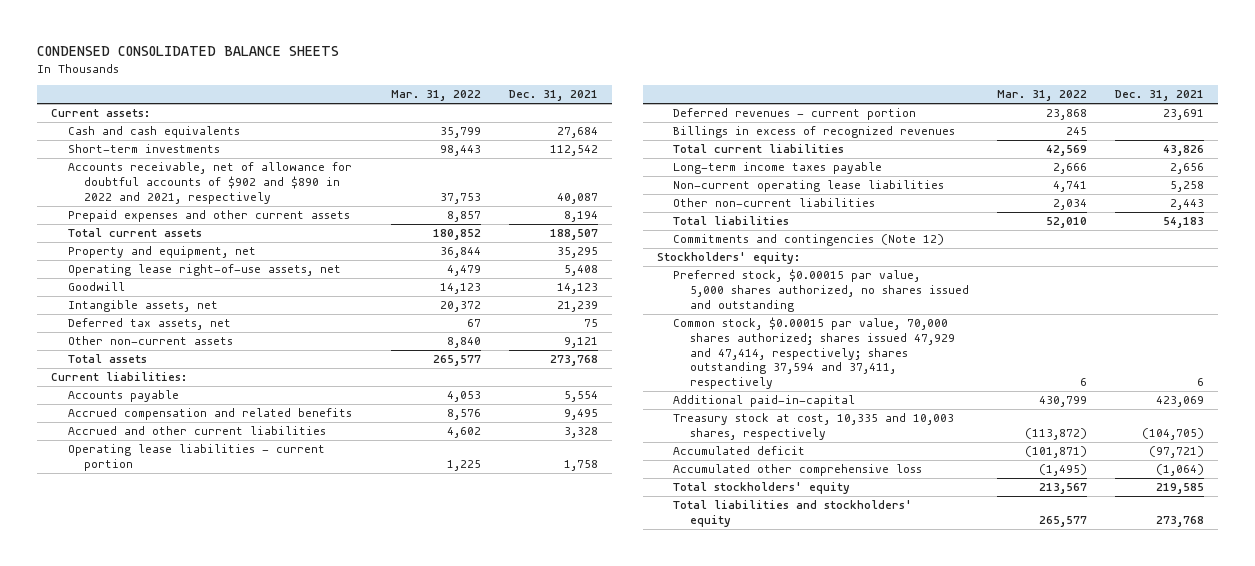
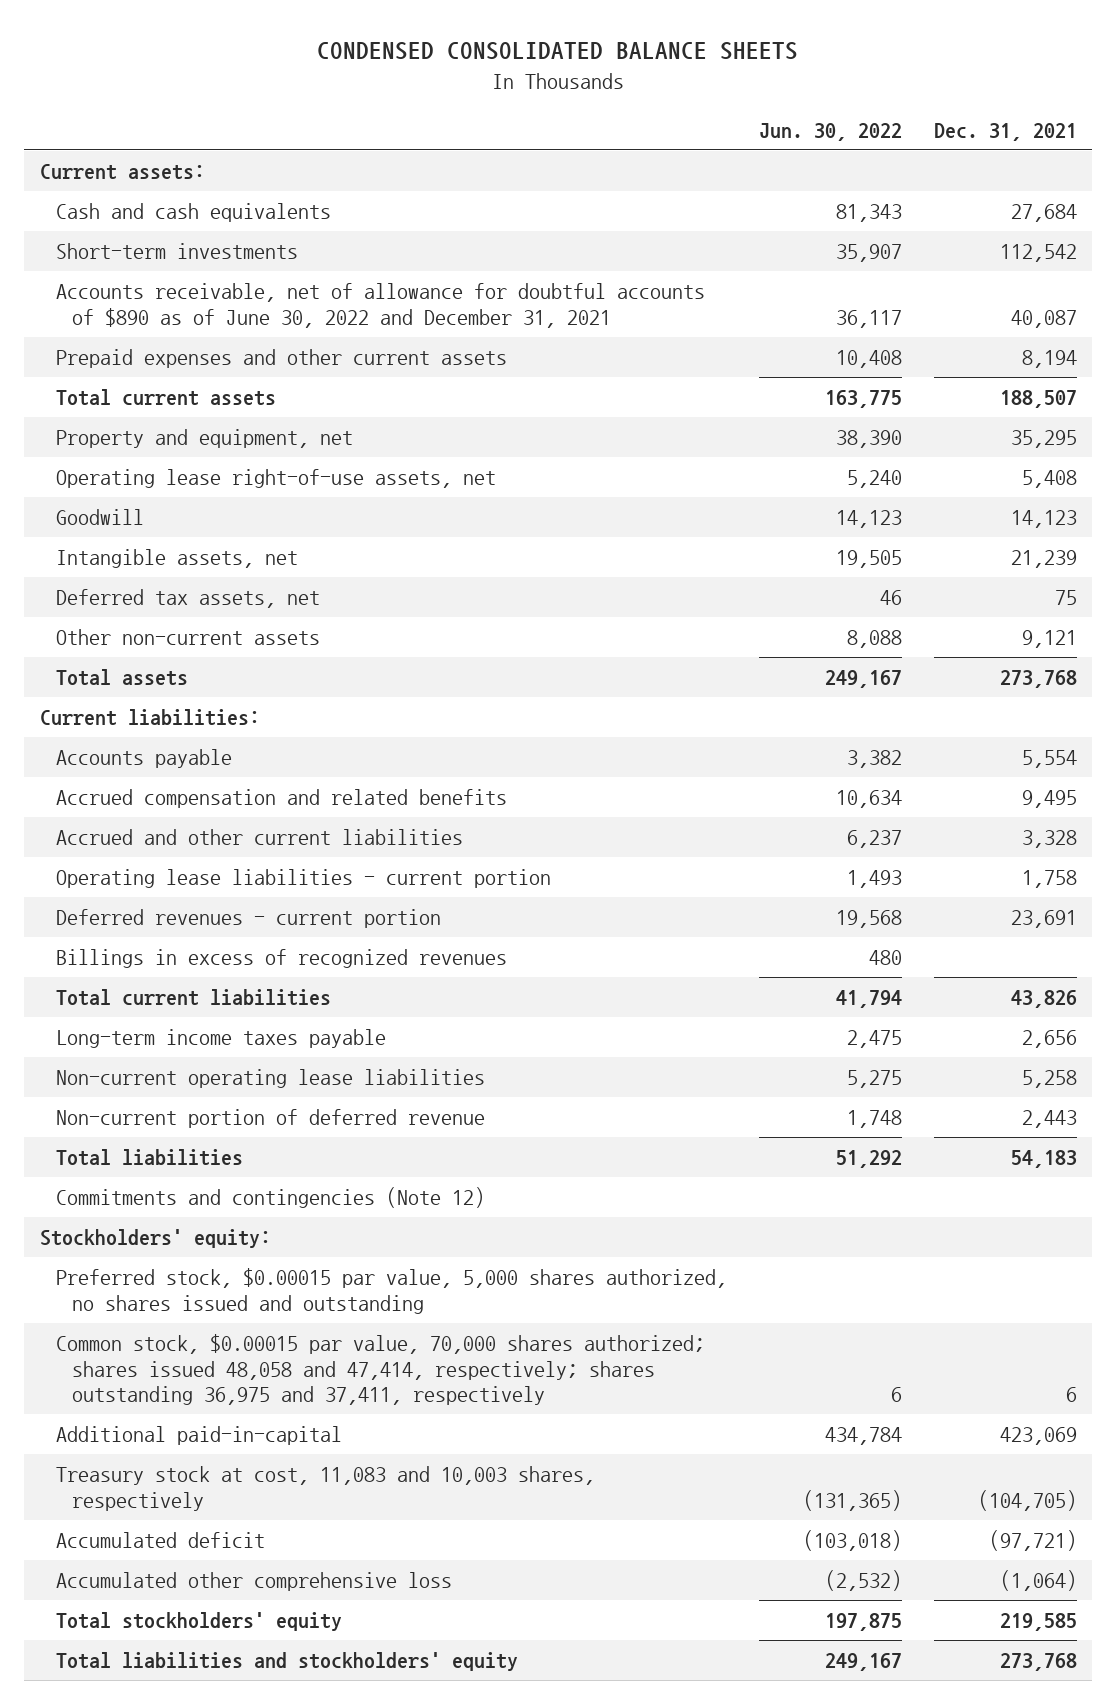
- | Mar. 31, 2022 | Dec. 31, 2021
+ | Jun. 30, 2022 | Dec. 31, 2021
- Accounts receivable, net of allowance for doubtful accounts of $902 and $890 in 2022 and 2021, respectively | 37,753 | 40,087
+ Accounts receivable, net of allowance for doubtful accounts of $890 as of June 30, 2022 and December 31, 2021 | 36,117 | 40,087
- Other non-current liabilities | 2,034 | 2,443
+ Non-current portion of deferred revenue | 1,748 | 2,443
- Common stock, $0.00015 par value, 70,000 shares authorized; shares issued 47,929 and 47,414, respectively; shares outstanding 37,594 and 37,411, respectively | 6 | 6
+ Common stock, $0.00015 par value, 70,000 shares authorized; shares issued 48,058 and 47,414, respectively; shares outstanding 36,975 and 37,411, respectively | 6 | 6
- Treasury stock at cost, 10,335 and 10,003 shares, respectively | (113,872) | (104,705)
+ Treasury stock at cost, 11,083 and 10,003 shares, respectively | (131,365) | (104,705)

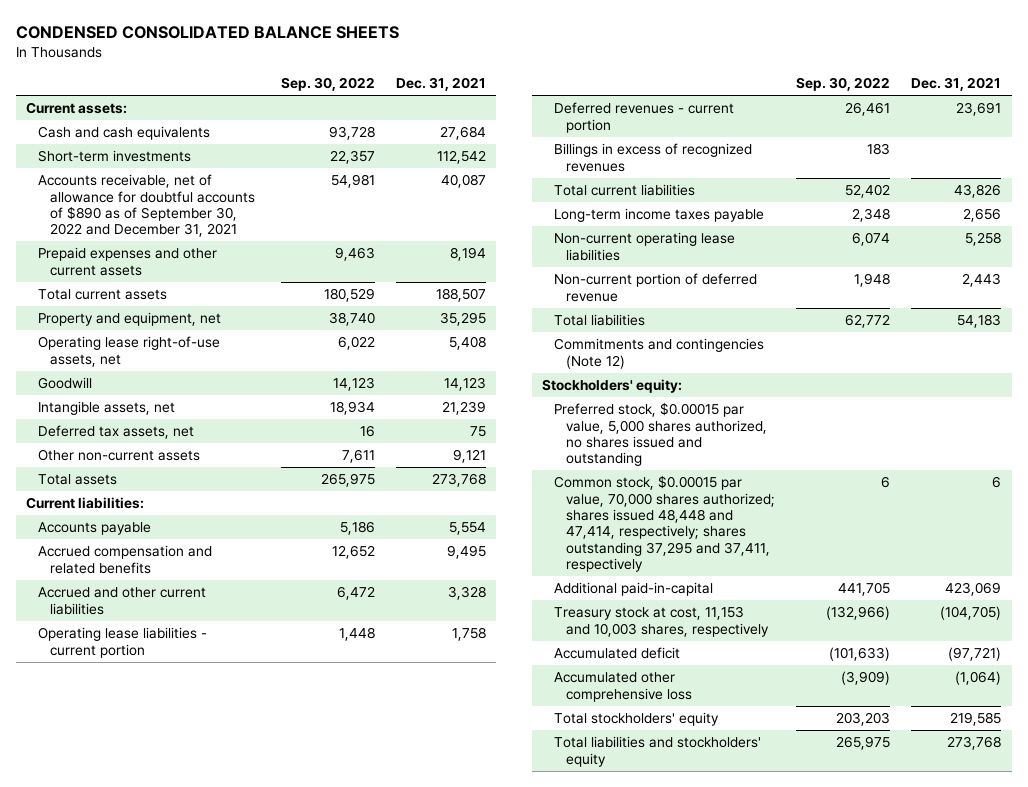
- | Jun. 30, 2022 | Dec. 31, 2021
+ | Sep. 30, 2022 | Dec. 31, 2021
- Accounts receivable, net of allowance for doubtful accounts of $890 as of June 30, 2022 and December 31, 2021 | 36,117 | 40,087
+ Accounts receivable, net of allowance for doubtful accounts of $890 as of September 30, 2022 and December 31, 2021 | 54,981 | 40,087
- Common stock, $0.00015 par value, 70,000 shares authorized; shares issued 48,058 and 47,414, respectively; shares outstanding 36,975 and 37,411, respectively | 6 | 6
+ Common stock, $0.00015 par value, 70,000 shares authorized; shares issued 48,448 and 47,414, respectively; shares outstanding 37,295 and 37,411, respectively | 6 | 6
- Treasury stock at cost, 11,083 and 10,003 shares, respectively | (131,365) | (104,705)
+ Treasury stock at cost, 11,153 and 10,003 shares, respectively | (132,966) | (104,705)

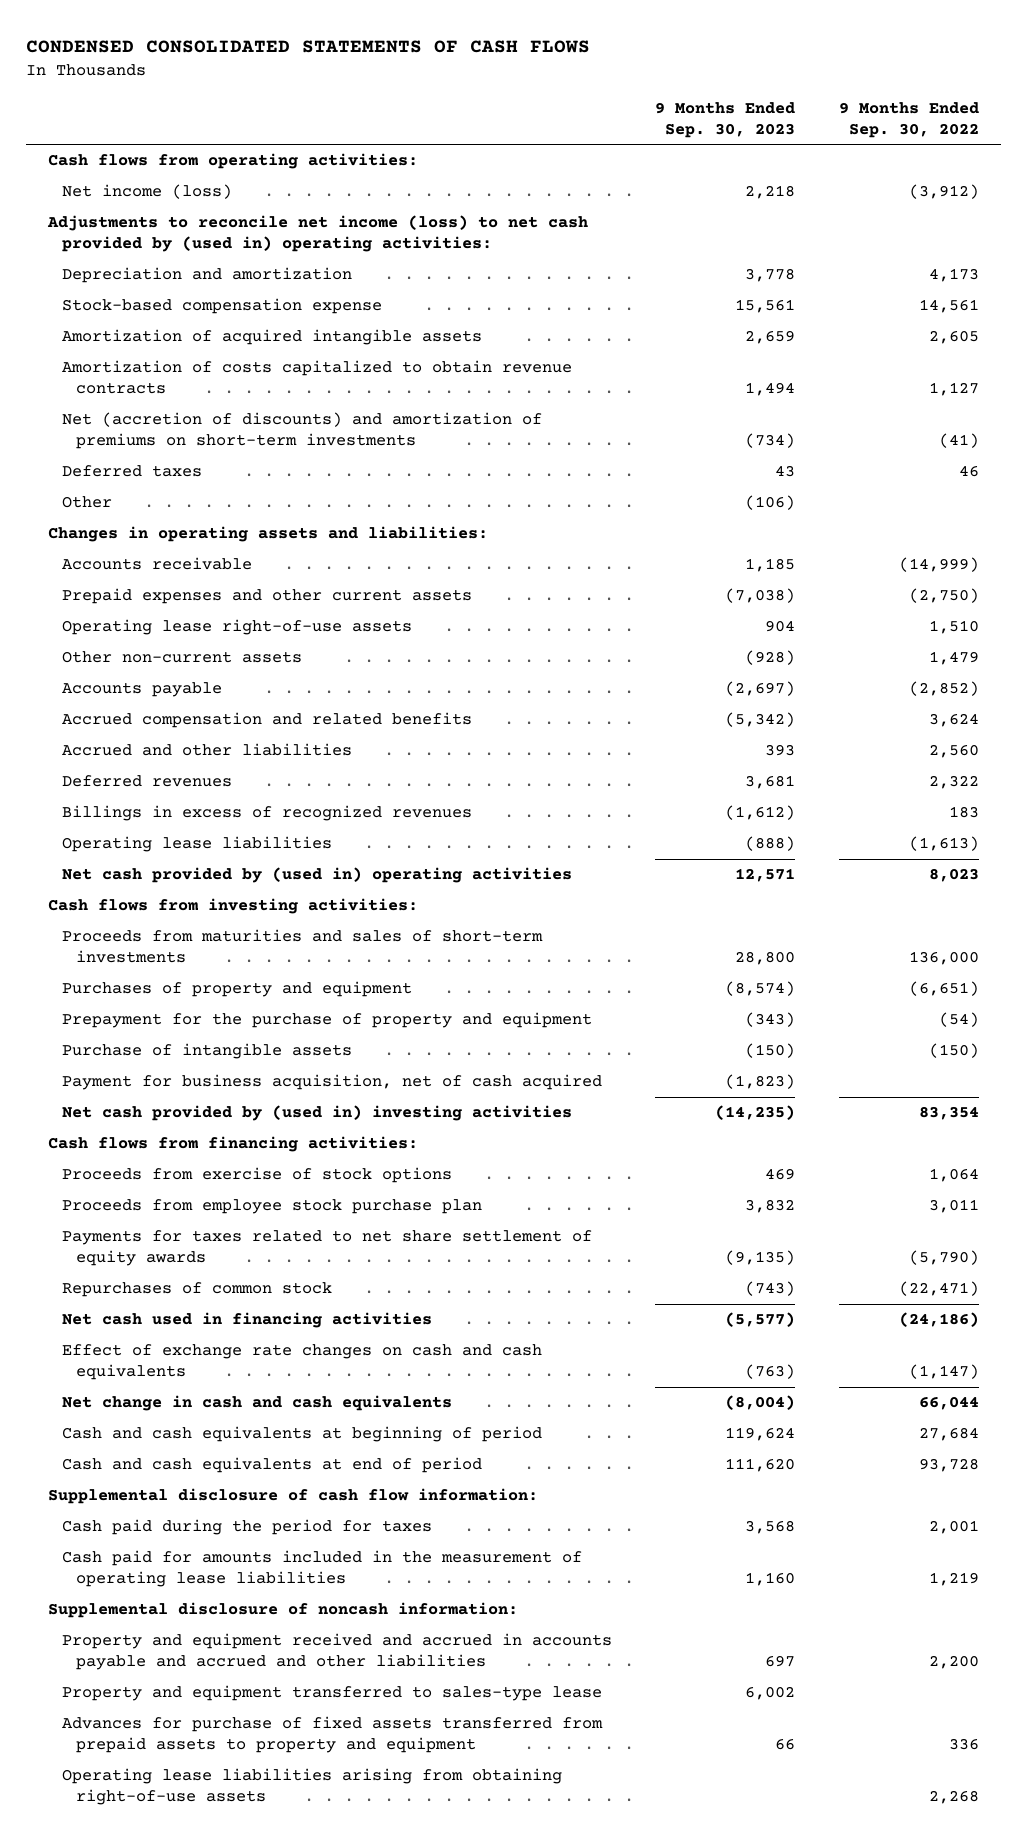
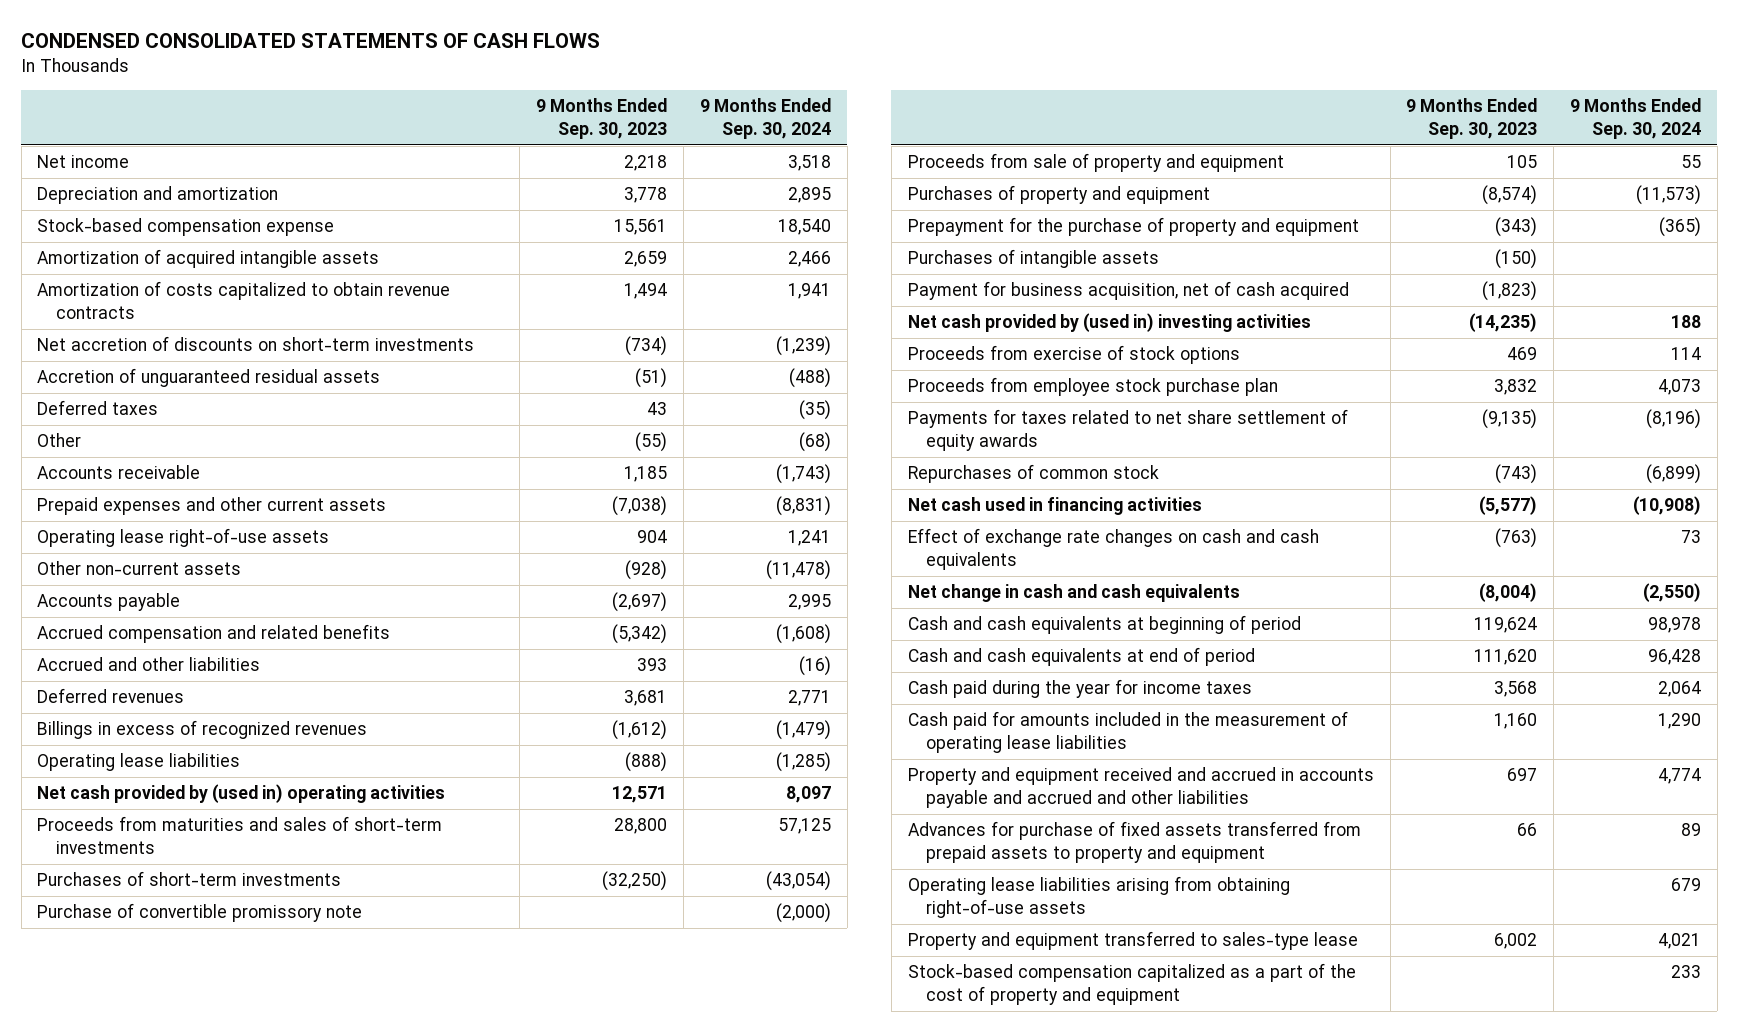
- | 9 Months Ended Sep. 30, 2023 | 9 Months Ended Sep. 30, 2022
+ | 9 Months Ended Sep. 30, 2023 | 9 Months Ended Sep. 30, 2024
- Cash flows from operating activities:
- Net income (loss) | 2,218 | (3,912)
- Adjustments to reconcile net income (loss) to net cash provided by (used in) operating activities:
+ Net income | 2,218 | 3,518
- Net (accretion of discounts) and amortization of premiums on short-term investments | (734) | (41)
+ Net accretion of discounts on short-term investments | (734) | (1,239)
+ Accretion of unguaranteed residual assets | (51) | (488)
- Other | (106) |
- Changes in operating assets and liabilities:
+ Other | (55) | (68)
- Cash flows from investing activities:
+ Purchases of short-term investments | (32,250) | (43,054)
+ Purchase of convertible promissory note | | (2,000)
+ Proceeds from sale of property and equipment | 105 | 55
- Purchase of intangible assets | (150) | (150)
+ Purchases of intangible assets | (150) |
- Cash flows from financing activities:
- Supplemental disclosure of cash flow information:
- Cash paid during the period for taxes | 3,568 | 2,001
+ Cash paid during the year for income taxes | 3,568 | 2,064
- Supplemental disclosure of noncash information:
moved down: Property and equipment transferred to sales-type lease | 6,002 | 4,021
+ Stock-based compensation capitalized as a part of the cost of property and equipment | | 233

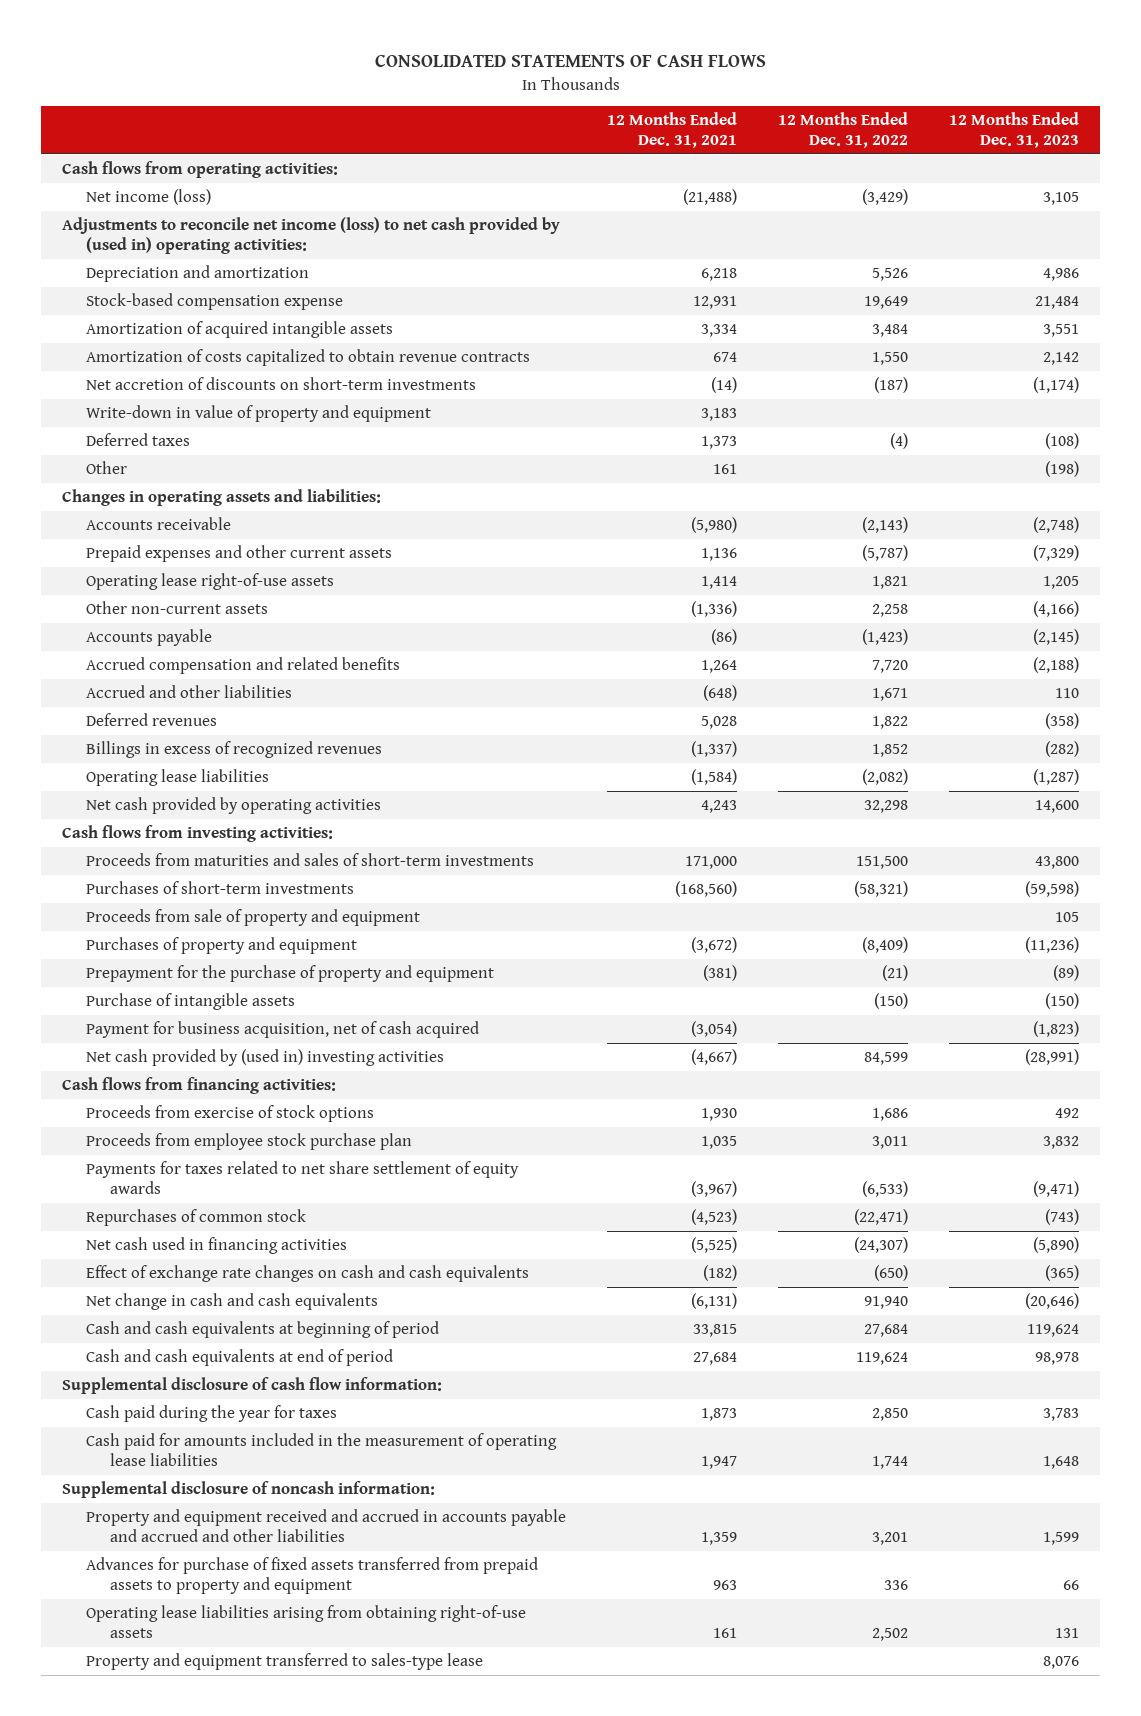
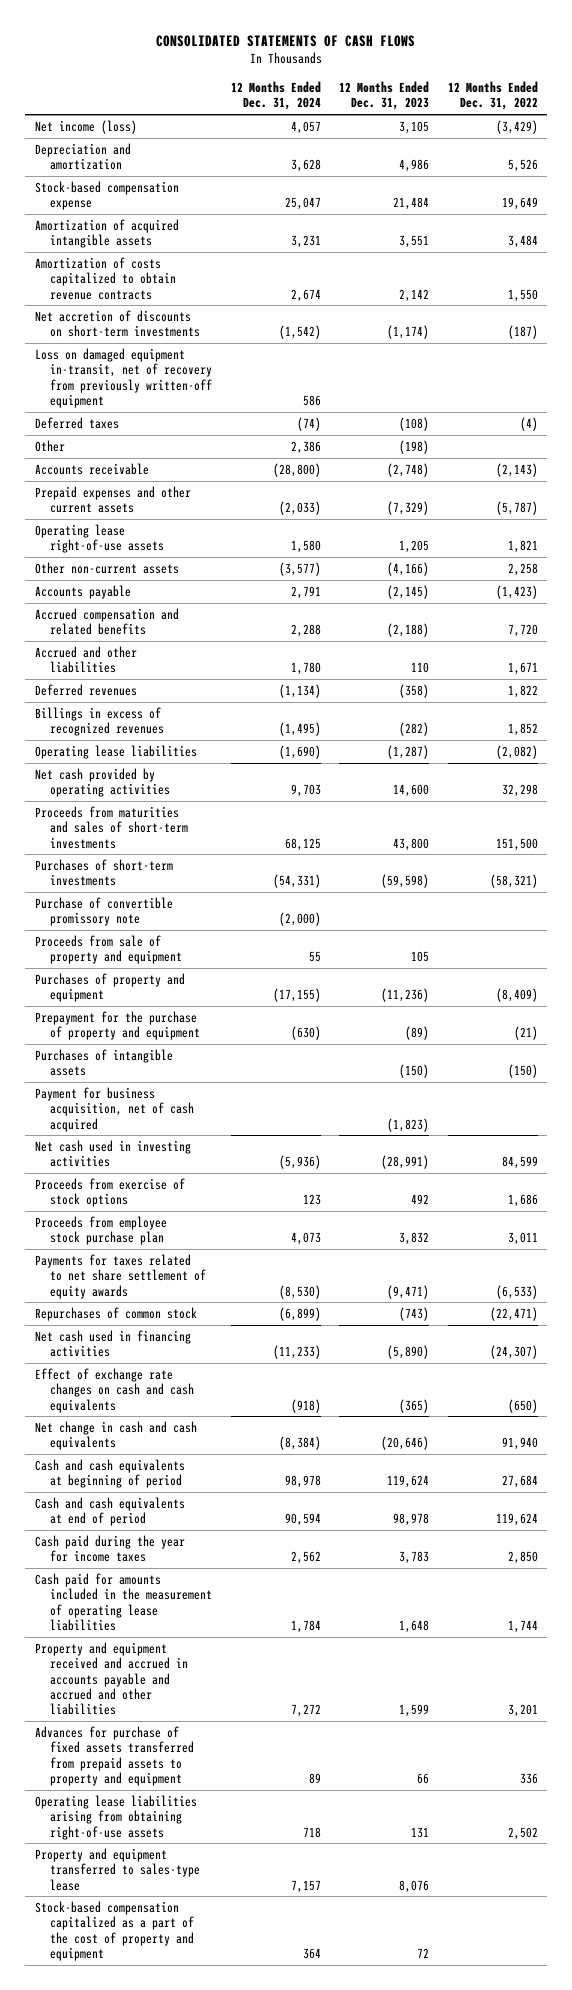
- | 12 Months Ended Dec. 31, 2021 | 12 Months Ended Dec. 31, 2022 | 12 Months Ended Dec. 31, 2023
+ | 12 Months Ended Dec. 31, 2024 | 12 Months Ended Dec. 31, 2023 | 12 Months Ended Dec. 31, 2022
- Cash flows from operating activities:
- Adjustments to reconcile net income (loss) to net cash provided by (used in) operating activities:
- Write-down in value of property and equipment | 3,183 | |
+ Loss on damaged equipment in-transit, net of recovery from previously written-off equipment | 586 | |
- Changes in operating assets and liabilities:
- Cash flows from investing activities:
+ Purchase of convertible promissory note | (2,000) | |
- Purchase of intangible assets | | (150) | (150)
+ Purchases of intangible assets | | (150) | (150)
- Net cash provided by (used in) investing activities | (4,667) | 84,599 | (28,991)
- Cash flows from financing activities:
+ Net cash used in investing activities | (5,936) | (28,991) | 84,599
- Supplemental disclosure of cash flow information:
- Cash paid during the year for taxes | 1,873 | 2,850 | 3,783
+ Cash paid during the year for income taxes | 2,562 | 3,783 | 2,850
- Supplemental disclosure of noncash information:
+ Stock-based compensation capitalized as a part of the cost of property and equipment | 364 | 72 |

